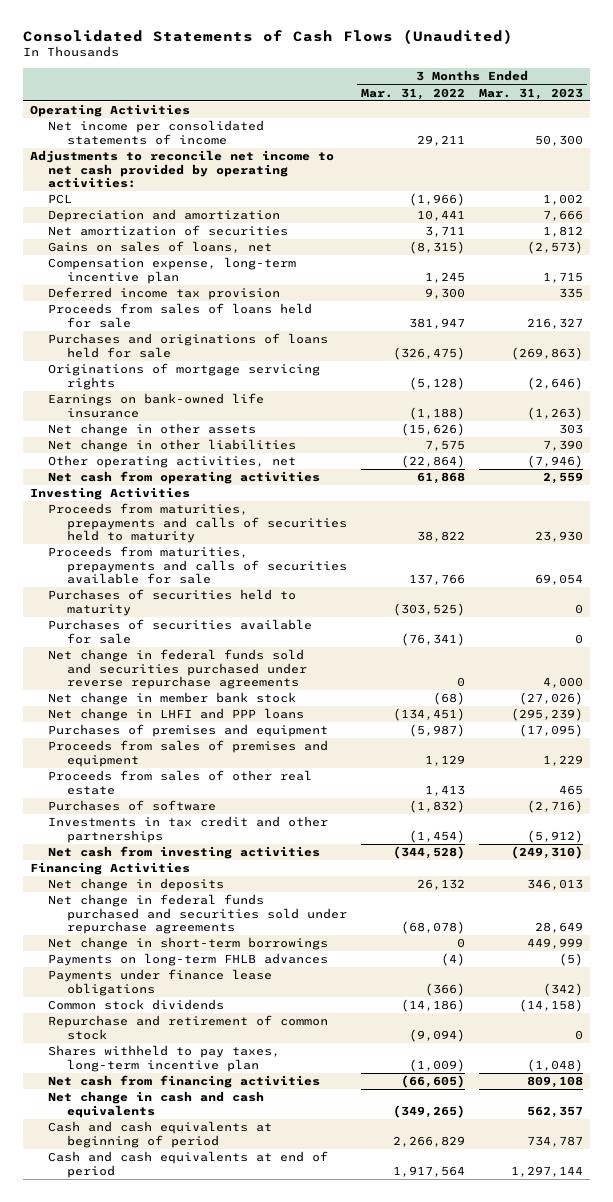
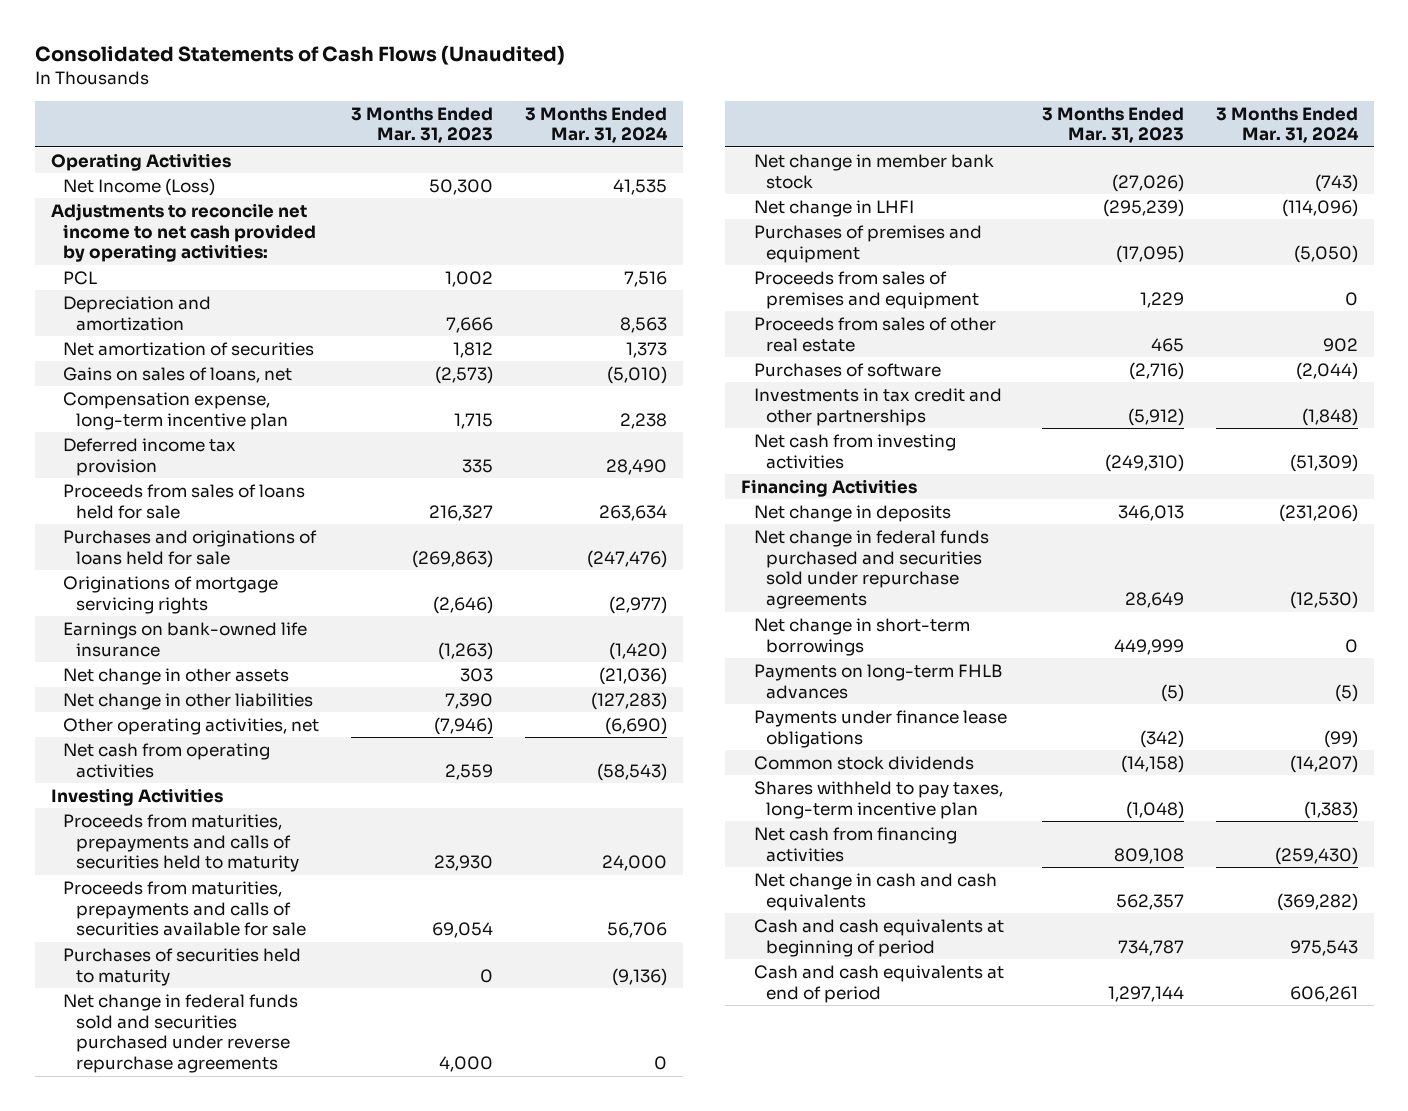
- | 3 Months Ended Mar. 31, 2022 | 3 Months Ended Mar. 31, 2023
+ | 3 Months Ended Mar. 31, 2023 | 3 Months Ended Mar. 31, 2024
- Net income per consolidated statements of income | 29,211 | 50,300
+ Net Income (Loss) | 50,300 | 41,535
- Purchases of securities available for sale | (76,341) | 0
- Net change in LHFI and PPP loans | (134,451) | (295,239)
+ Net change in LHFI | (295,239) | (114,096)
- Repurchase and retirement of common stock | (9,094) | 0

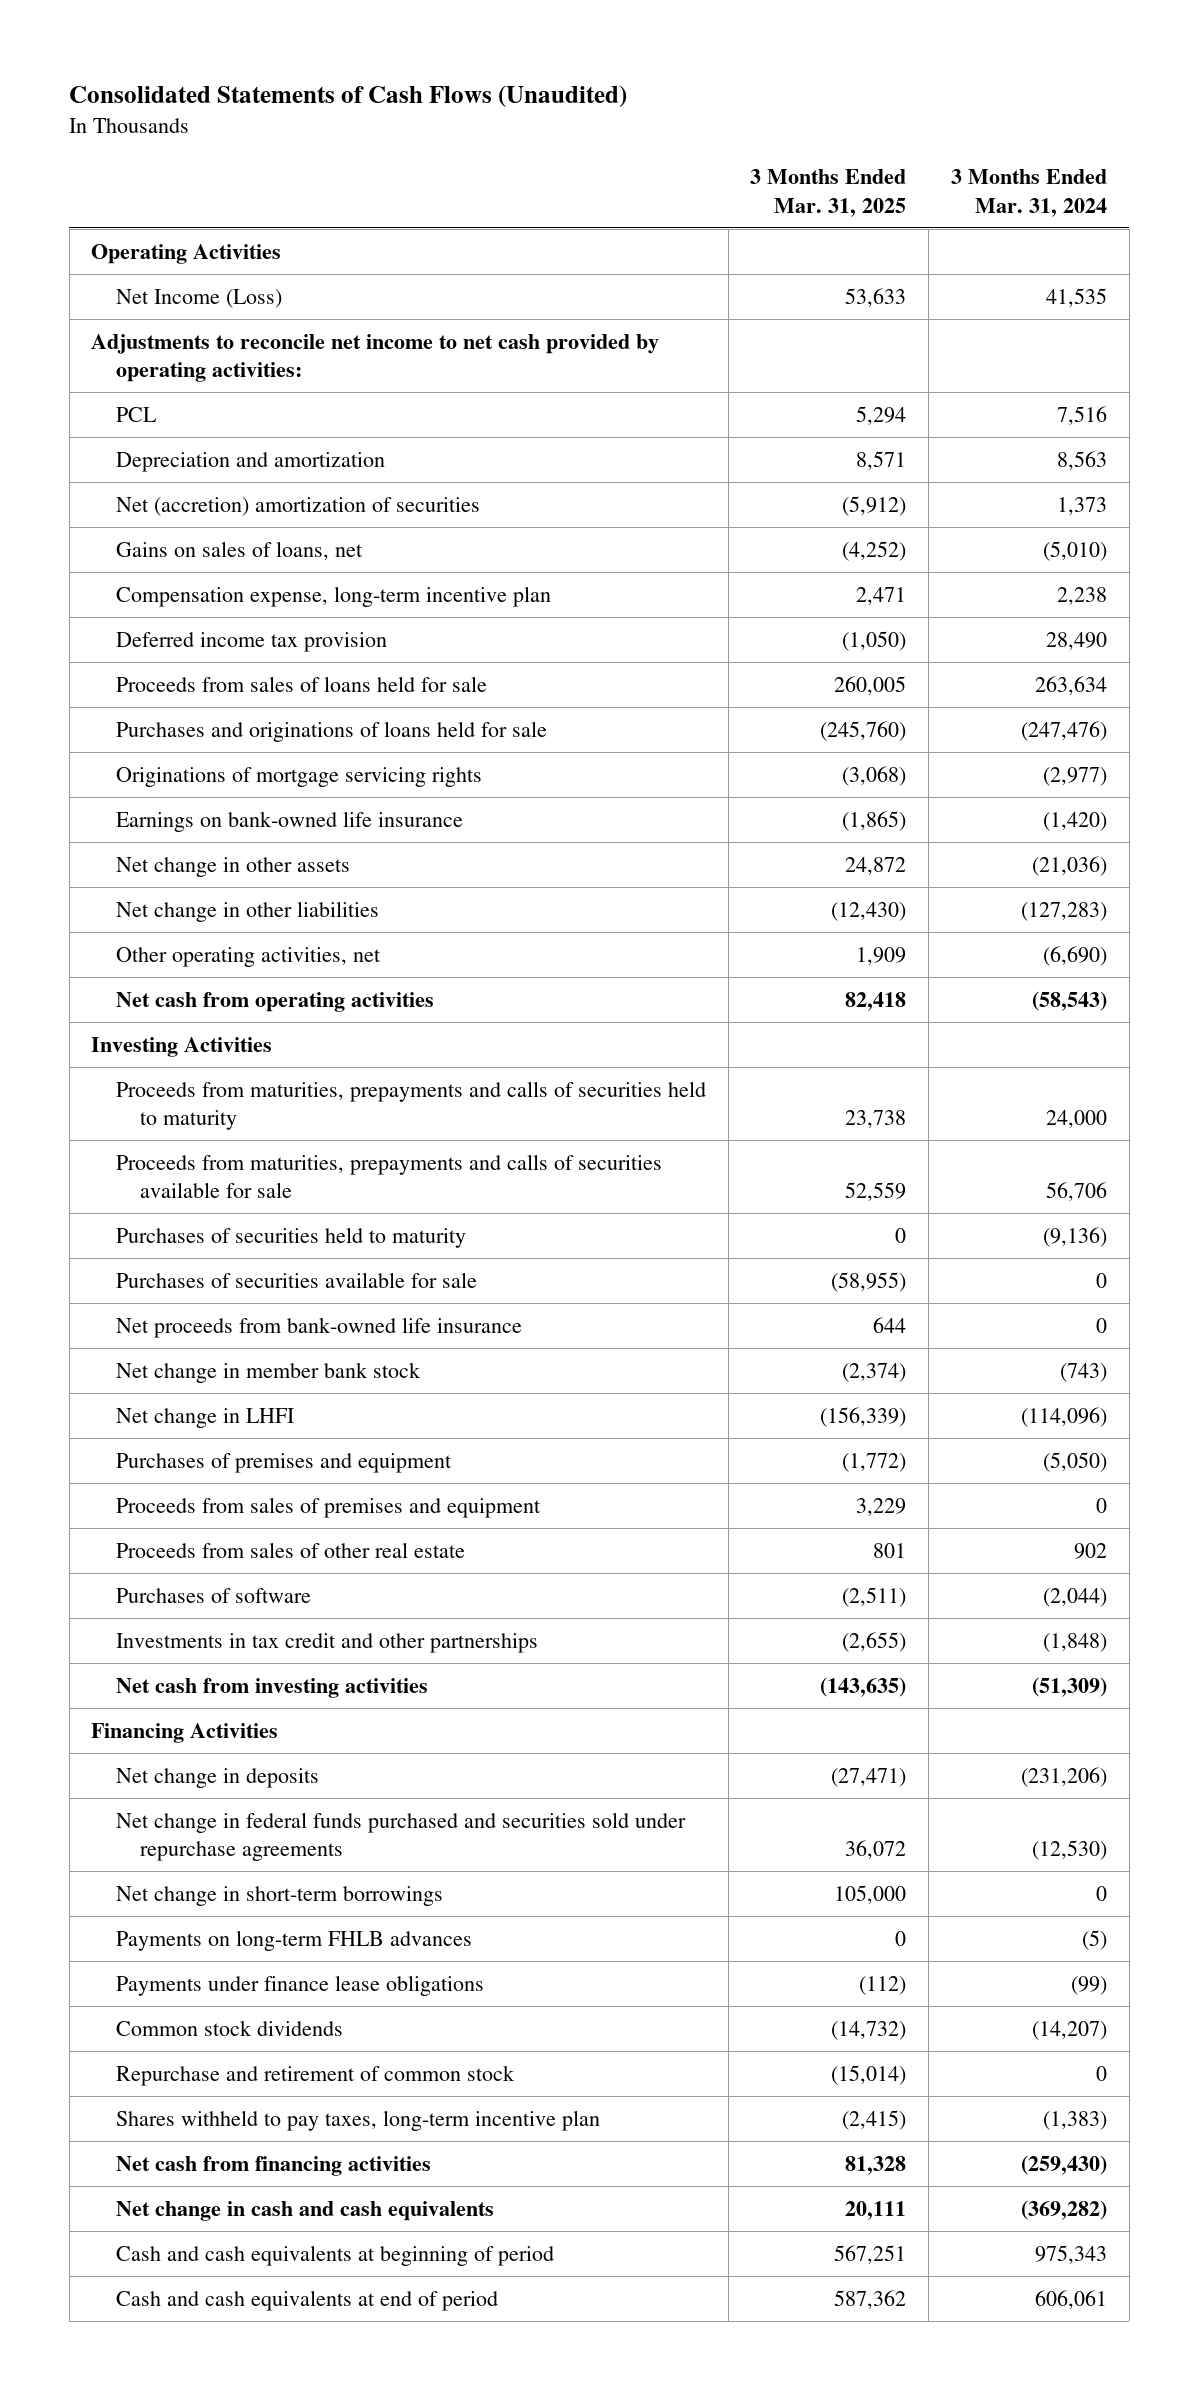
- | 3 Months Ended Mar. 31, 2023 | 3 Months Ended Mar. 31, 2024
+ | 3 Months Ended Mar. 31, 2025 | 3 Months Ended Mar. 31, 2024
- Net amortization of securities | 1,812 | 1,373
+ Net (accretion) amortization of securities | (5,912) | 1,373
- Net change in federal funds sold and securities purchased under reverse repurchase agreements | 4,000 | 0
+ Purchases of securities available for sale | (58,955) | 0
+ Net proceeds from bank-owned life insurance | 644 | 0
+ Repurchase and retirement of common stock | (15,014) | 0
- Cash and cash equivalents at beginning of period | 734,787 | 975,543
- Cash and cash equivalents at end of period | 1,297,144 | 606,261
+ Cash and cash equivalents at beginning of period | 567,251 | 975,343
+ Cash and cash equivalents at end of period | 587,362 | 606,061

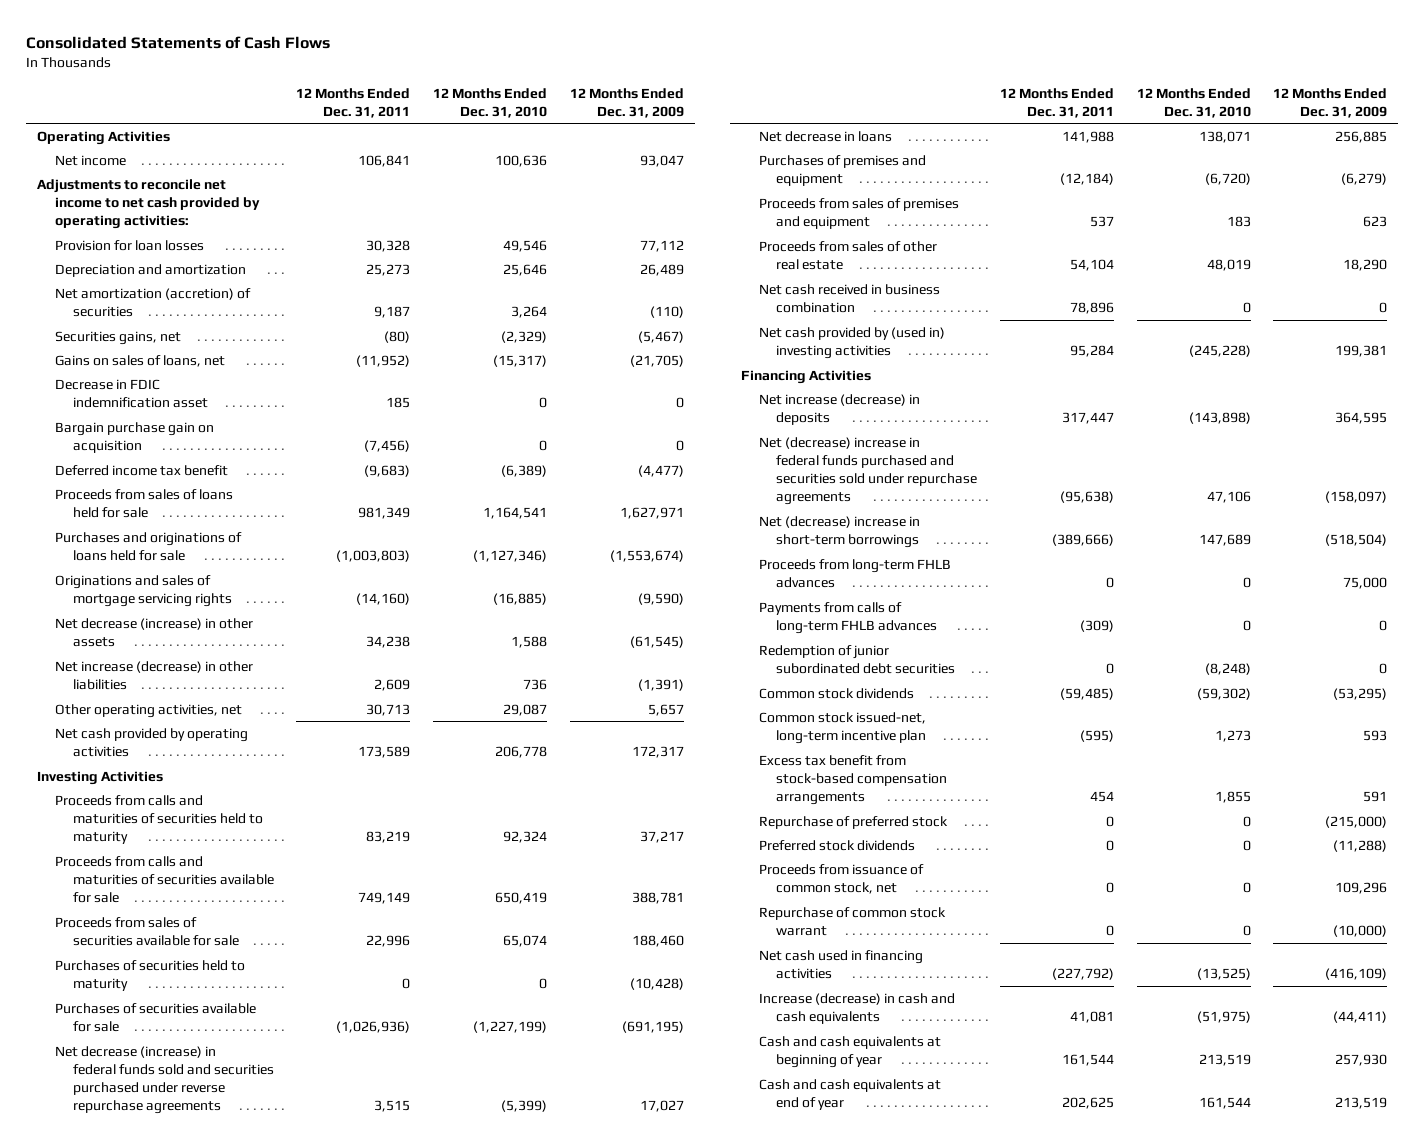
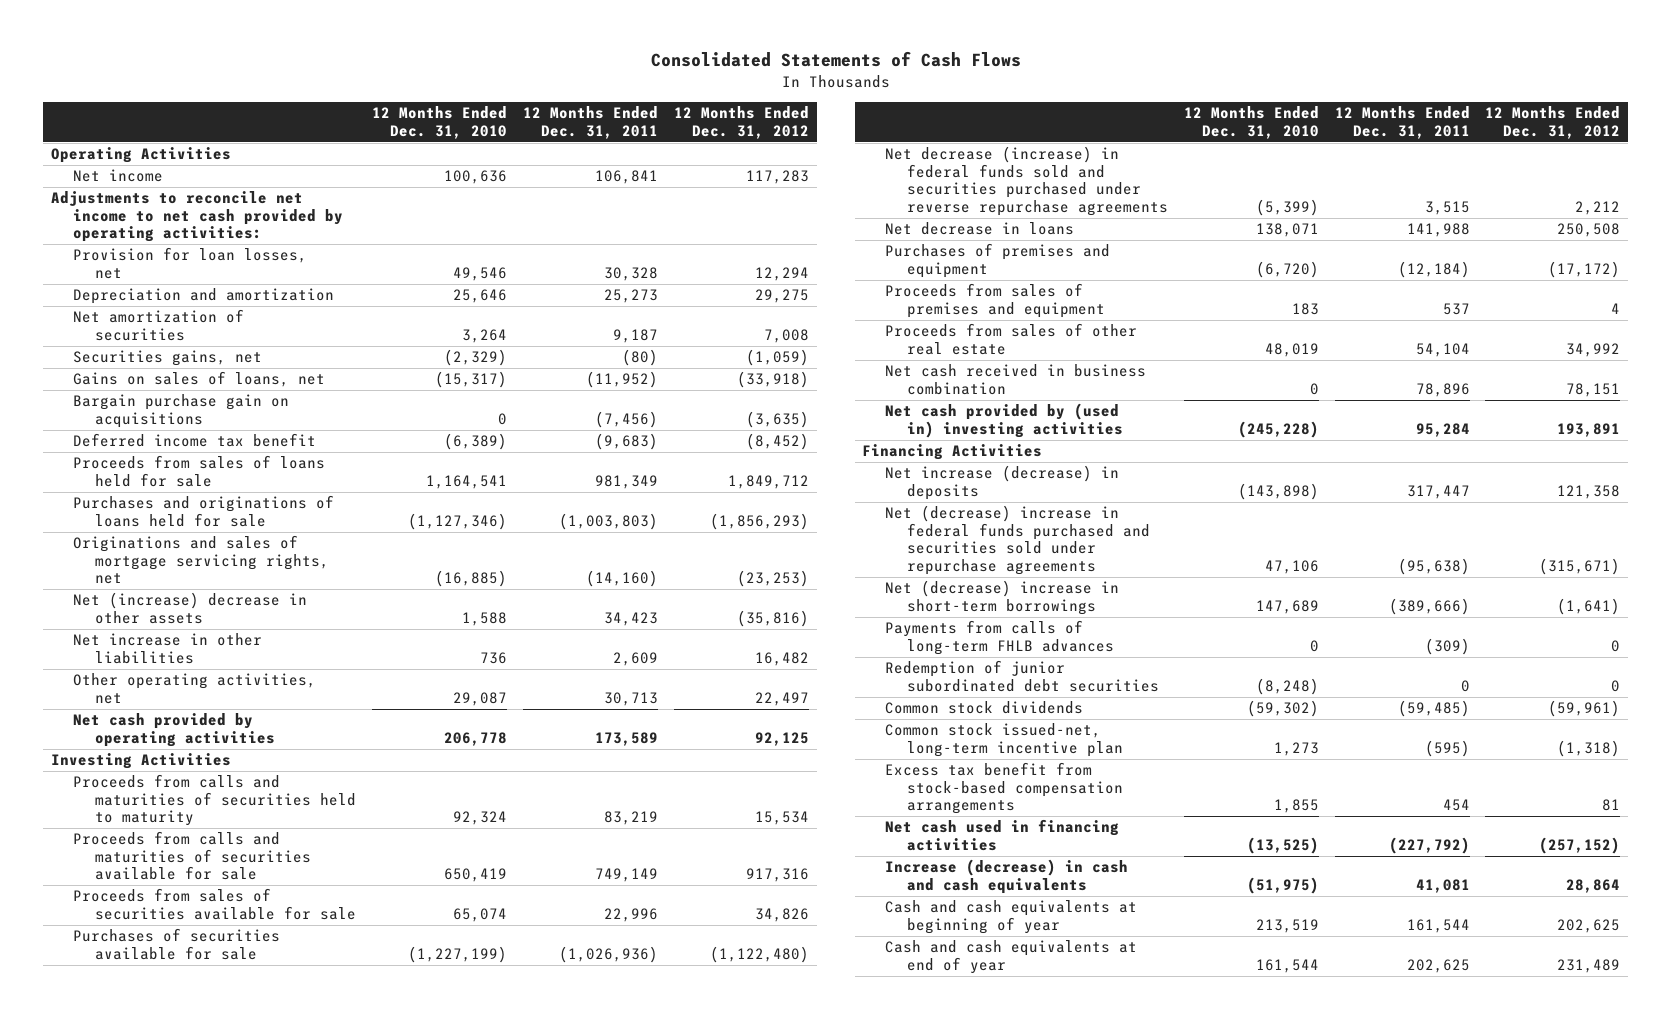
- | 12 Months Ended Dec. 31, 2011 | 12 Months Ended Dec. 31, 2010 | 12 Months Ended Dec. 31, 2009
+ | 12 Months Ended Dec. 31, 2010 | 12 Months Ended Dec. 31, 2011 | 12 Months Ended Dec. 31, 2012
- Provision for loan losses | 30,328 | 49,546 | 77,112
+ Provision for loan losses, net | 49,546 | 30,328 | 12,294
- Net amortization (accretion) of securities | 9,187 | 3,264 | (110)
+ Net amortization of securities | 3,264 | 9,187 | 7,008
- Decrease in FDIC indemnification asset | 185 | 0 | 0
- Bargain purchase gain on acquisition | (7,456) | 0 | 0
+ Bargain purchase gain on acquisitions | 0 | (7,456) | (3,635)
- Originations and sales of mortgage servicing rights | (14,160) | (16,885) | (9,590)
- Net decrease (increase) in other assets | 34,238 | 1,588 | (61,545)
- Net increase (decrease) in other liabilities | 2,609 | 736 | (1,391)
+ Originations and sales of mortgage servicing rights, net | (16,885) | (14,160) | (23,253)
+ Net (increase) decrease in other assets | 1,588 | 34,423 | (35,816)
+ Net increase in other liabilities | 736 | 2,609 | 16,482
- Purchases of securities held to maturity | 0 | 0 | (10,428)
- Proceeds from long-term FHLB advances | 0 | 0 | 75,000
- Repurchase of preferred stock | 0 | 0 | (215,000)
- Preferred stock dividends | 0 | 0 | (11,288)
- Proceeds from issuance of common stock, net | 0 | 0 | 109,296
- Repurchase of common stock warrant | 0 | 0 | (10,000)

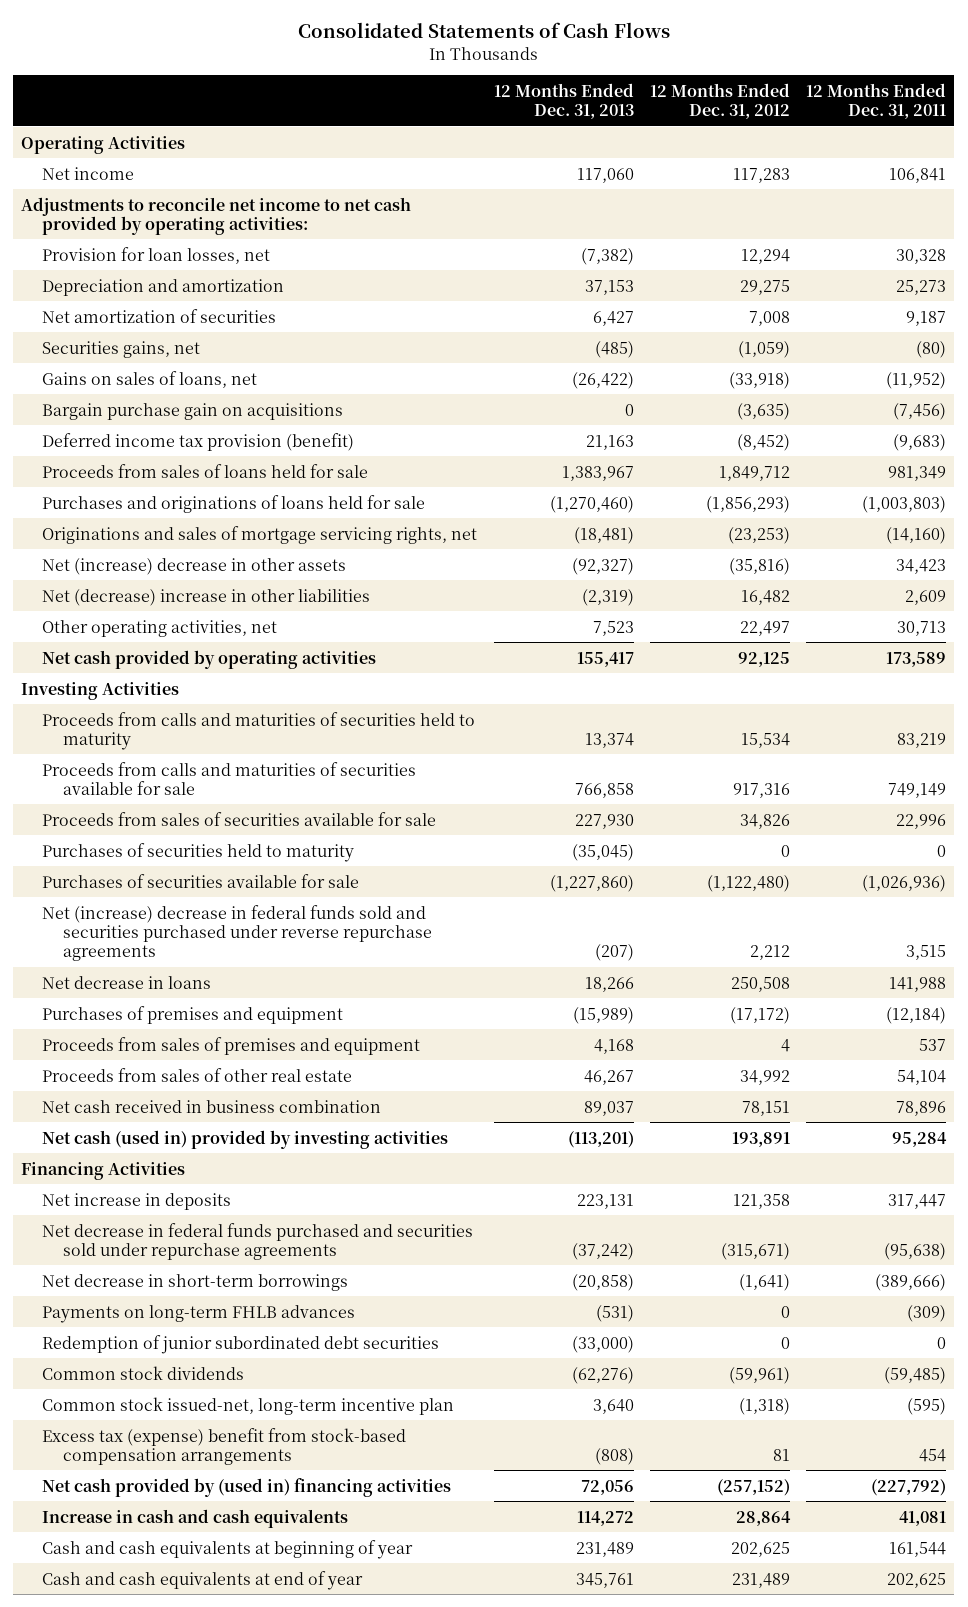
- | 12 Months Ended Dec. 31, 2010 | 12 Months Ended Dec. 31, 2011 | 12 Months Ended Dec. 31, 2012
+ | 12 Months Ended Dec. 31, 2013 | 12 Months Ended Dec. 31, 2012 | 12 Months Ended Dec. 31, 2011
- Deferred income tax benefit | (6,389) | (9,683) | (8,452)
+ Deferred income tax provision (benefit) | 21,163 | (8,452) | (9,683)
- Net increase in other liabilities | 736 | 2,609 | 16,482
+ Net (decrease) increase in other liabilities | (2,319) | 16,482 | 2,609
+ Purchases of securities held to maturity | (35,045) | 0 | 0
- Net decrease (increase) in federal funds sold and securities purchased under reverse repurchase agreements | (5,399) | 3,515 | 2,212
+ Net (increase) decrease in federal funds sold and securities purchased under reverse repurchase agreements | (207) | 2,212 | 3,515
- Net cash provided by (used in) investing activities | (245,228) | 95,284 | 193,891
+ Net cash (used in) provided by investing activities | (113,201) | 193,891 | 95,284
- Net increase (decrease) in deposits | (143,898) | 317,447 | 121,358
- Net (decrease) increase in federal funds purchased and securities sold under repurchase agreements | 47,106 | (95,638) | (315,671)
- Net (decrease) increase in short-term borrowings | 147,689 | (389,666) | (1,641)
- Payments from calls of long-term FHLB advances | 0 | (309) | 0
+ Net increase in deposits | 223,131 | 121,358 | 317,447
+ Net decrease in federal funds purchased and securities sold under repurchase agreements | (37,242) | (315,671) | (95,638)
+ Net decrease in short-term borrowings | (20,858) | (1,641) | (389,666)
+ Payments on long-term FHLB advances | (531) | 0 | (309)
- Excess tax benefit from stock-based compensation arrangements | 1,855 | 454 | 81
- Net cash used in financing activities | (13,525) | (227,792) | (257,152)
- Increase (decrease) in cash and cash equivalents | (51,975) | 41,081 | 28,864
+ Excess tax (expense) benefit from stock-based compensation arrangements | (808) | 81 | 454
+ Net cash provided by (used in) financing activities | 72,056 | (257,152) | (227,792)
+ Increase in cash and cash equivalents | 114,272 | 28,864 | 41,081

